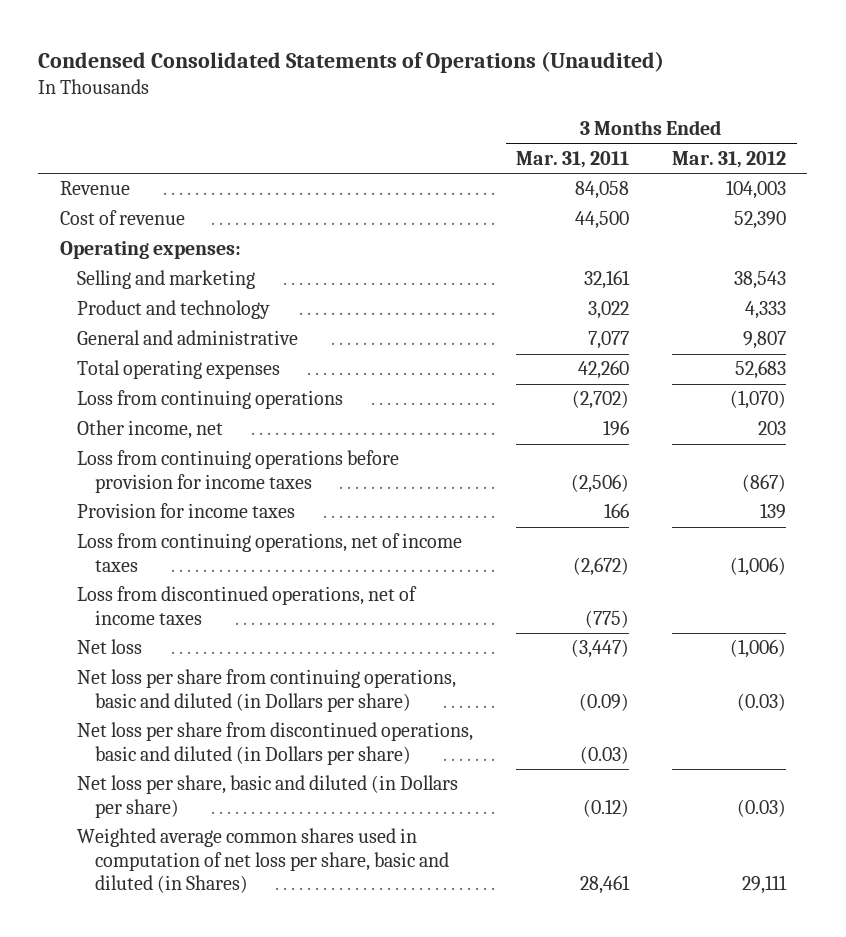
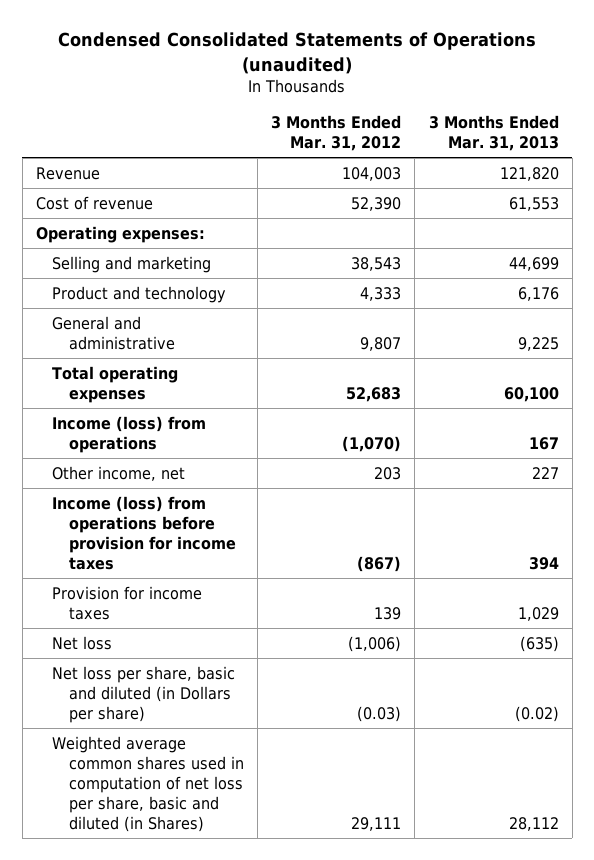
- Condensed Consolidated Statements of Operations (Unaudited)
+ Condensed Consolidated Statements of Operations (unaudited)
- | 3 Months Ended Mar. 31, 2011 | 3 Months Ended Mar. 31, 2012
+ | 3 Months Ended Mar. 31, 2012 | 3 Months Ended Mar. 31, 2013
- Loss from continuing operations | (2,702) | (1,070)
+ Income (loss) from operations | (1,070) | 167
- Loss from continuing operations before provision for income taxes | (2,506) | (867)
+ Income (loss) from operations before provision for income taxes | (867) | 394
- Loss from continuing operations, net of income taxes | (2,672) | (1,006)
- Loss from discontinued operations, net of income taxes | (775) |
- Net loss per share from continuing operations, basic and diluted (in Dollars per share) | (0.09) | (0.03)
- Net loss per share from discontinued operations, basic and diluted (in Dollars per share) | (0.03) |

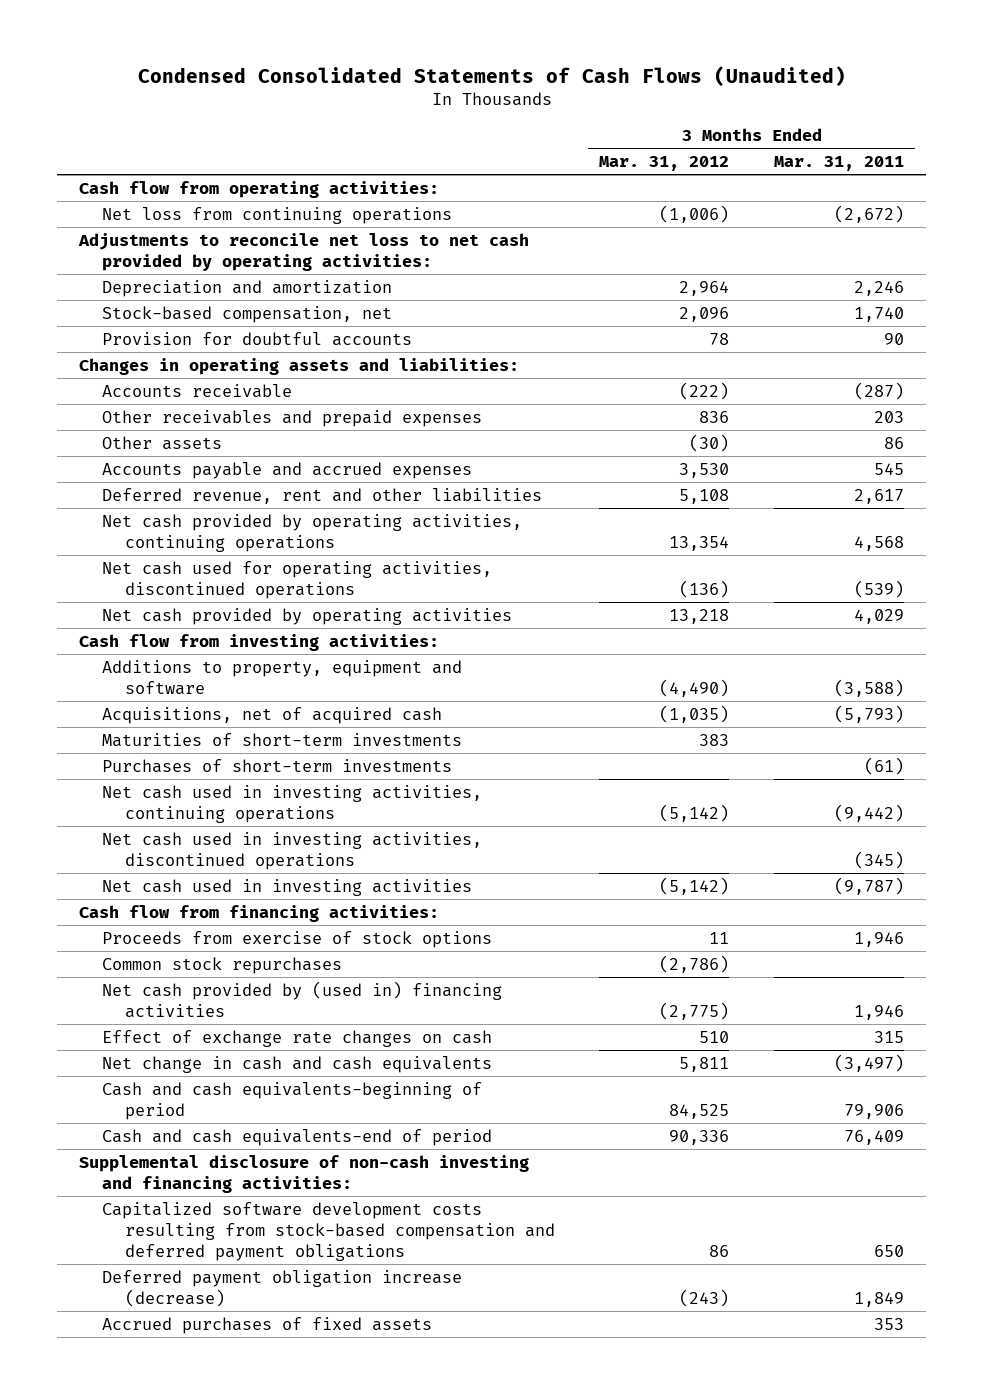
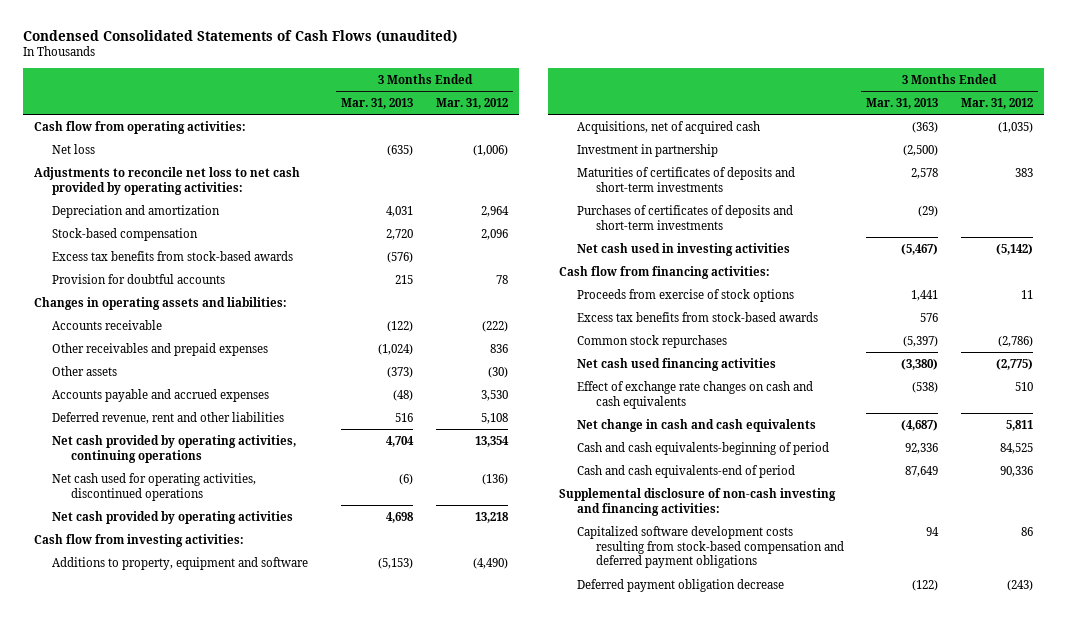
- Condensed Consolidated Statements of Cash Flows (Unaudited)
+ Condensed Consolidated Statements of Cash Flows (unaudited)
- | 3 Months Ended Mar. 31, 2012 | 3 Months Ended Mar. 31, 2011
+ | 3 Months Ended Mar. 31, 2013 | 3 Months Ended Mar. 31, 2012
- Net loss from continuing operations | (1,006) | (2,672)
+ Net loss | (635) | (1,006)
- Stock-based compensation, net | 2,096 | 1,740
+ Stock-based compensation | 2,720 | 2,096
+ Excess tax benefits from stock-based awards | (576) |
- Maturities of short-term investments | 383 |
- Purchases of short-term investments | | (61)
- Net cash used in investing activities, continuing operations | (5,142) | (9,442)
- Net cash used in investing activities, discontinued operations | | (345)
+ Investment in partnership | (2,500) |
+ Maturities of certificates of deposits and short-term investments | 2,578 | 383
+ Purchases of certificates of deposits and short-term investments | (29) |
+ Excess tax benefits from stock-based awards | 576 |
- Net cash provided by (used in) financing activities | (2,775) | 1,946
- Effect of exchange rate changes on cash | 510 | 315
+ Net cash used financing activities | (3,380) | (2,775)
+ Effect of exchange rate changes on cash and cash equivalents | (538) | 510
- Deferred payment obligation increase (decrease) | (243) | 1,849
- Accrued purchases of fixed assets | | 353
+ Deferred payment obligation decrease | (122) | (243)

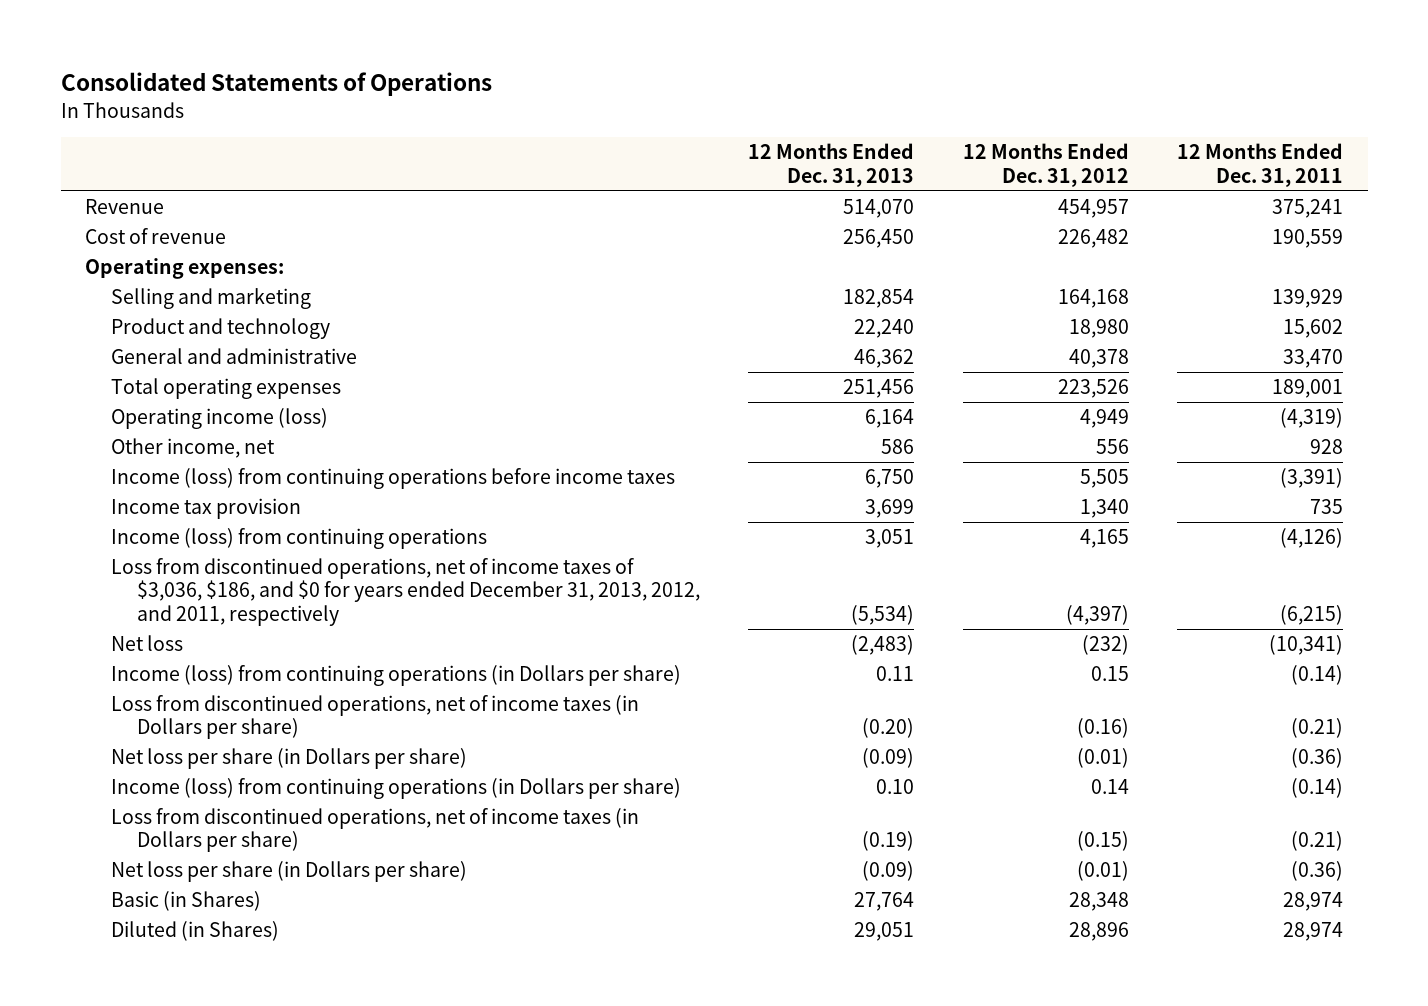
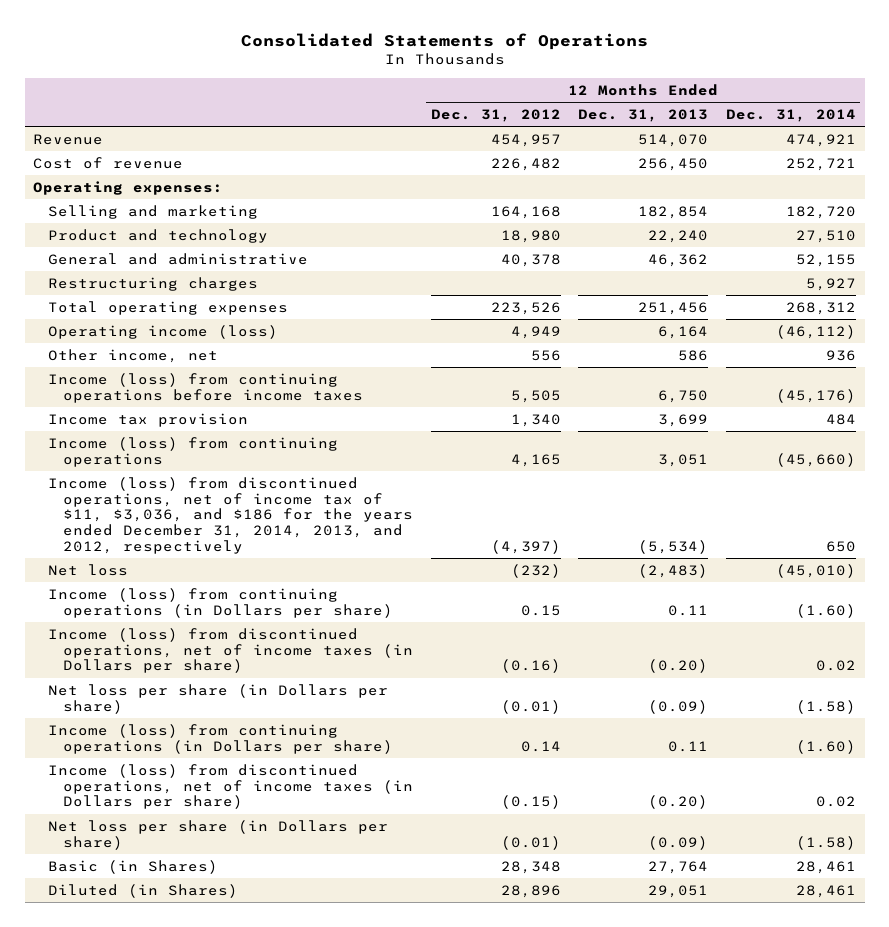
- | 12 Months Ended Dec. 31, 2013 | 12 Months Ended Dec. 31, 2012 | 12 Months Ended Dec. 31, 2011
+ | 12 Months Ended Dec. 31, 2012 | 12 Months Ended Dec. 31, 2013 | 12 Months Ended Dec. 31, 2014
+ Restructuring charges | | | 5,927
- Loss from discontinued operations, net of income taxes of $3,036, $186, and $0 for years ended December 31, 2013, 2012, and 2011, respectively | (5,534) | (4,397) | (6,215)
+ Income (loss) from discontinued operations, net of income tax of $11, $3,036, and $186 for the years ended December 31, 2014, 2013, and 2012, respectively | (4,397) | (5,534) | 650
- Loss from discontinued operations, net of income taxes (in Dollars per share) | (0.20) | (0.16) | (0.21)
+ Income (loss) from discontinued operations, net of income taxes (in Dollars per share) | (0.16) | (0.20) | 0.02
- Income (loss) from continuing operations (in Dollars per share) | 0.10 | 0.14 | (0.14)
- Loss from discontinued operations, net of income taxes (in Dollars per share) | (0.19) | (0.15) | (0.21)
+ Income (loss) from continuing operations (in Dollars per share) | 0.14 | 0.11 | (1.60)
+ Income (loss) from discontinued operations, net of income taxes (in Dollars per share) | (0.15) | (0.20) | 0.02

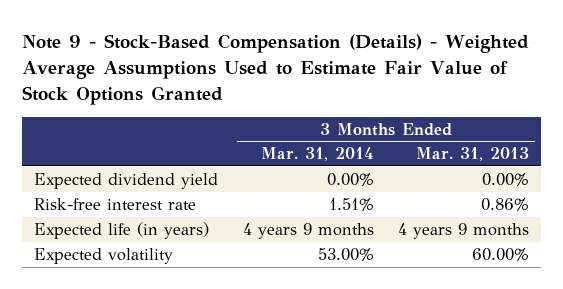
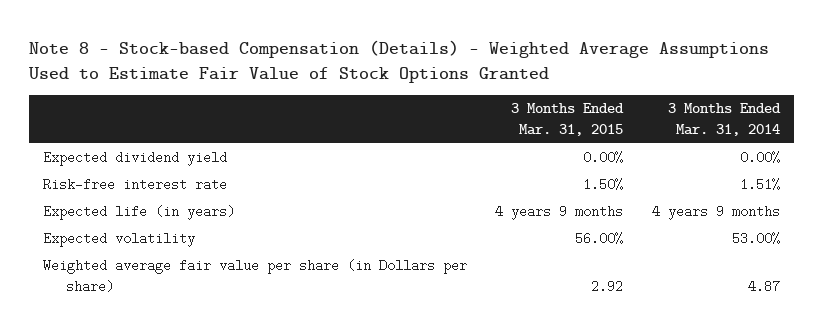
- Note 9 - Stock-Based Compensation (Details) - Weighted Average Assumptions Used to Estimate Fair Value of Stock Options Granted
+ Note 8 - Stock-based Compensation (Details) - Weighted Average Assumptions Used to Estimate Fair Value of Stock Options Granted
- | 3 Months Ended Mar. 31, 2014 | 3 Months Ended Mar. 31, 2013
+ | 3 Months Ended Mar. 31, 2015 | 3 Months Ended Mar. 31, 2014
+ Weighted average fair value per share (in Dollars per share) | 2.92 | 4.87

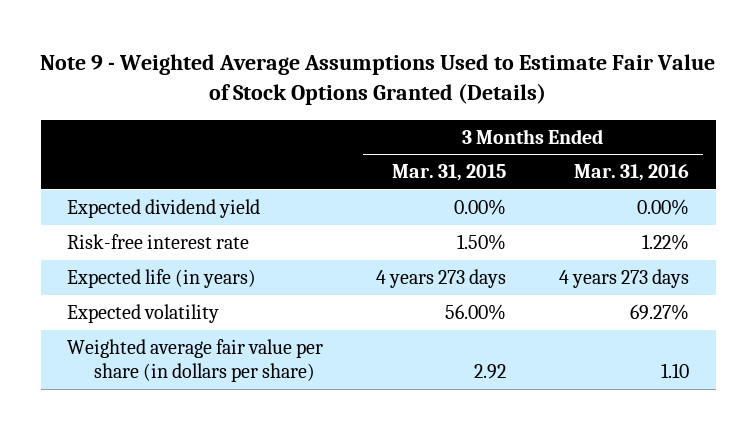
- Note 8 - Stock-based Compensation (Details) - Weighted Average Assumptions Used to Estimate Fair Value of Stock Options Granted
+ Note 9 - Weighted Average Assumptions Used to Estimate Fair Value of Stock Options Granted (Details)
- | 3 Months Ended Mar. 31, 2015 | 3 Months Ended Mar. 31, 2014
+ | 3 Months Ended Mar. 31, 2015 | 3 Months Ended Mar. 31, 2016
- Expected life (in years) | 4 years 9 months | 4 years 9 months
+ Expected life (in years) | 4 years 273 days | 4 years 273 days
- Weighted average fair value per share (in Dollars per share) | 2.92 | 4.87
+ Weighted average fair value per share (in dollars per share) | 2.92 | 1.10

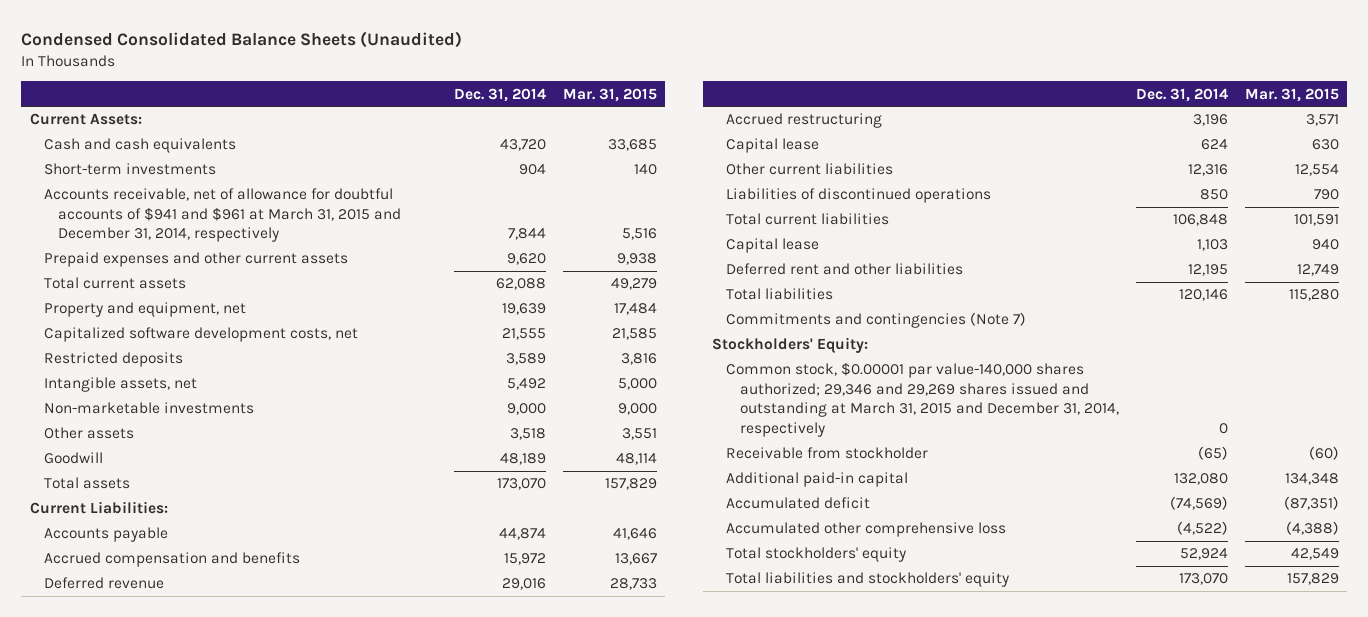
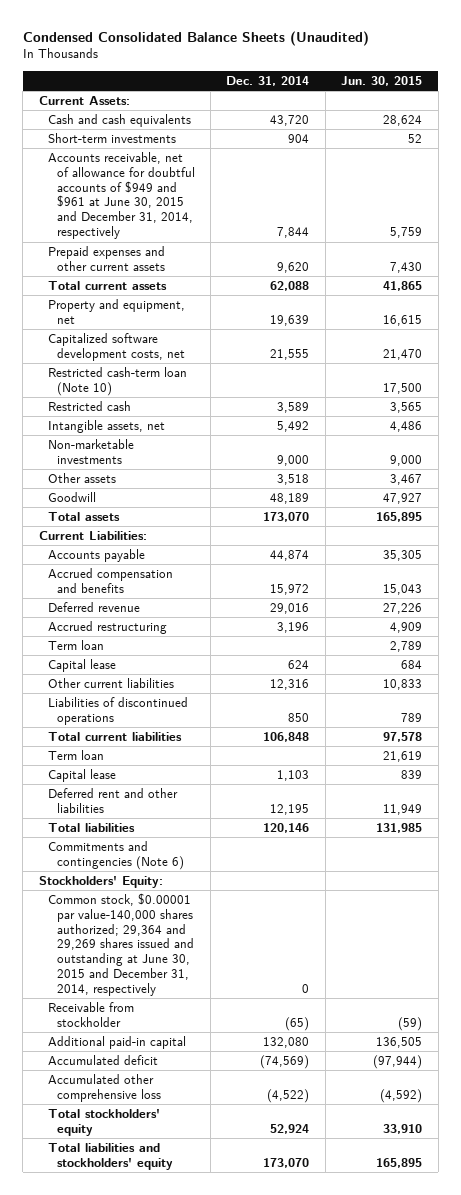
- | Dec. 31, 2014 | Mar. 31, 2015
+ | Dec. 31, 2014 | Jun. 30, 2015
- Accounts receivable, net of allowance for doubtful accounts of $941 and $961 at March 31, 2015 and December 31, 2014, respectively | 7,844 | 5,516
+ Accounts receivable, net of allowance for doubtful accounts of $949 and $961 at June 30, 2015 and December 31, 2014, respectively | 7,844 | 5,759
- Restricted deposits | 3,589 | 3,816
+ Restricted cash-term loan (Note 10) | | 17,500
+ Restricted cash | 3,589 | 3,565
+ Term loan | | 2,789
+ Term loan | | 21,619
- Commitments and contingencies (Note 7)
+ Commitments and contingencies (Note 6)
- Common stock, $0.00001 par value-140,000 shares authorized; 29,346 and 29,269 shares issued and outstanding at March 31, 2015 and December 31, 2014, respectively | 0 |
+ Common stock, $0.00001 par value-140,000 shares authorized; 29,364 and 29,269 shares issued and outstanding at June 30, 2015 and December 31, 2014, respectively | 0 |

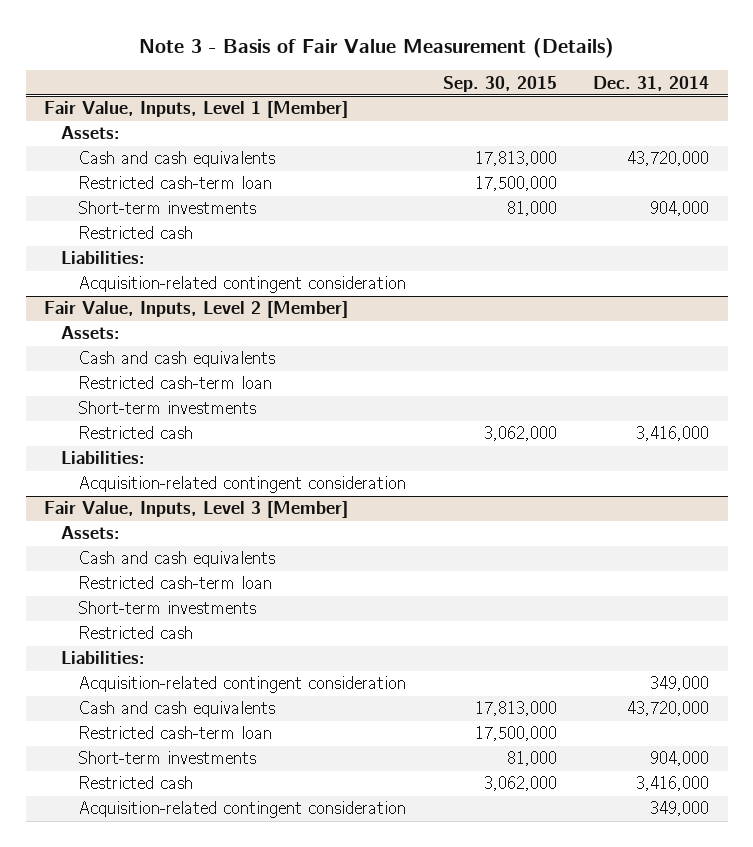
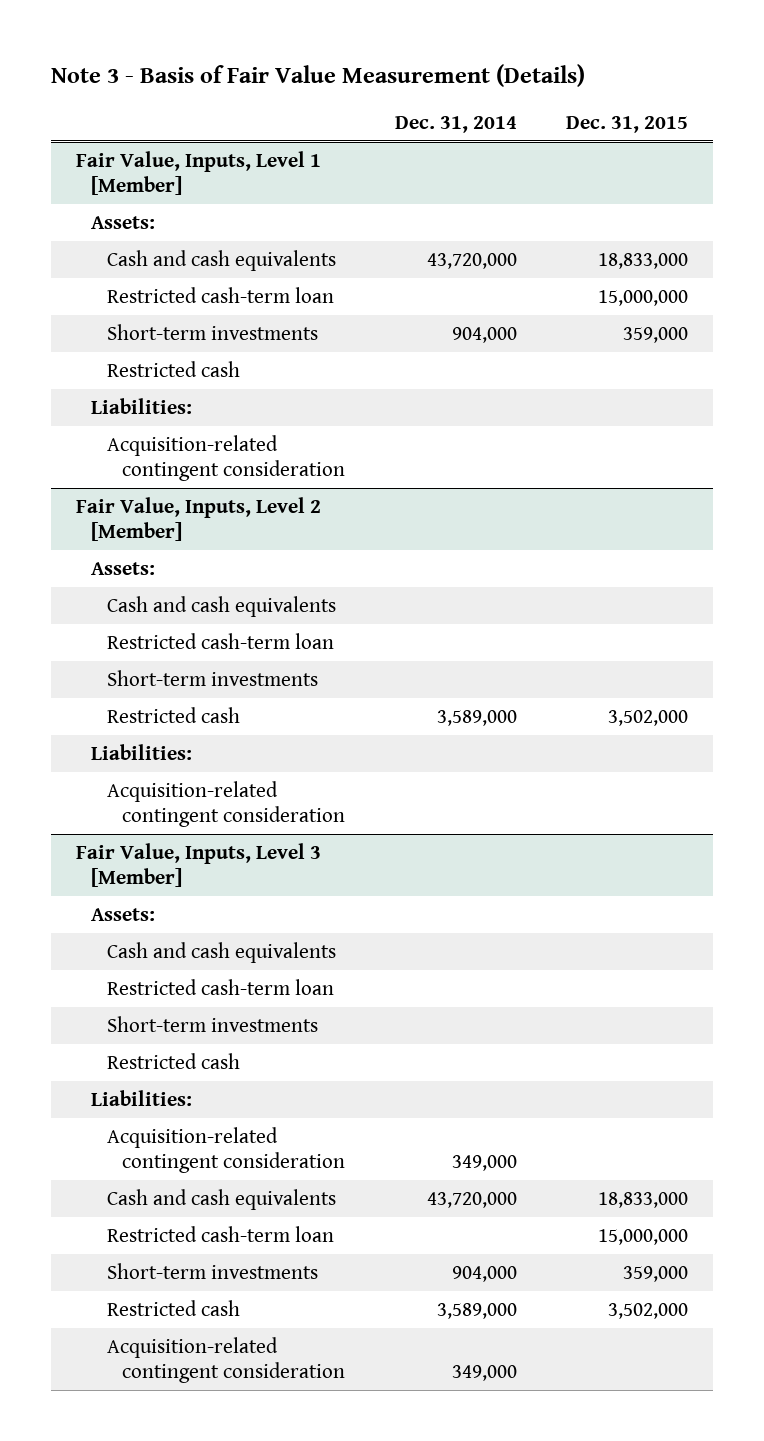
- | Sep. 30, 2015 | Dec. 31, 2014
+ | Dec. 31, 2014 | Dec. 31, 2015
@ Fair Value, Inputs, Level 2 [Member]
- Restricted cash | 3,062,000 | 3,416,000
+ Restricted cash | 3,589,000 | 3,502,000
@ Fair Value, Inputs, Level 3 [Member]
- Restricted cash | 3,062,000 | 3,416,000
+ Restricted cash | 3,589,000 | 3,502,000

